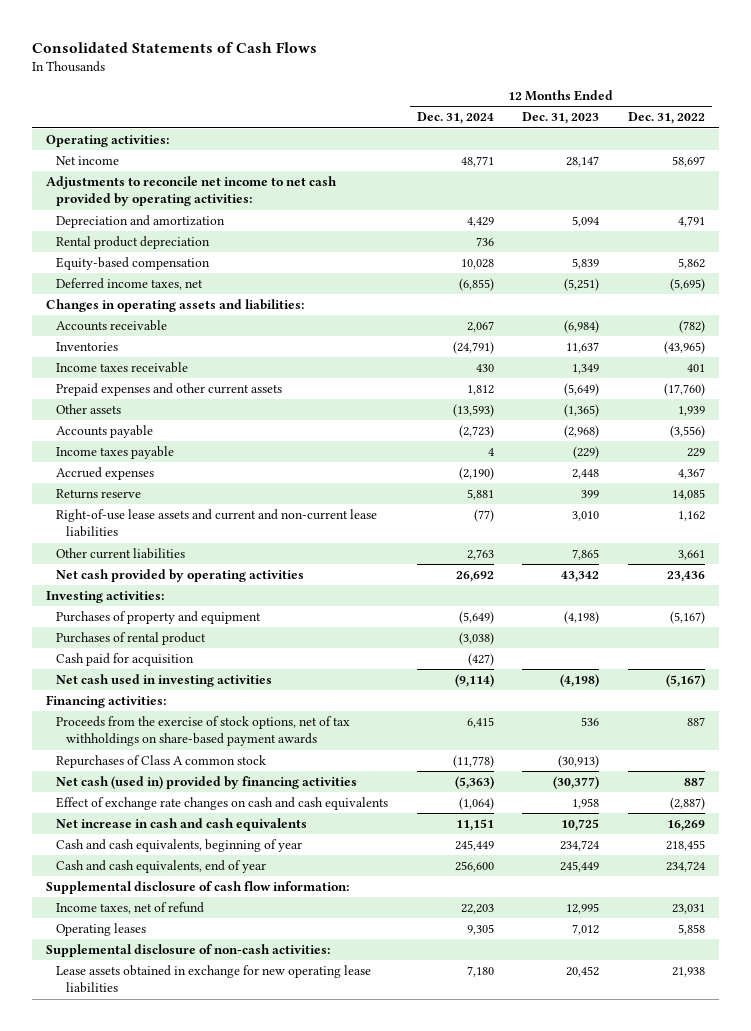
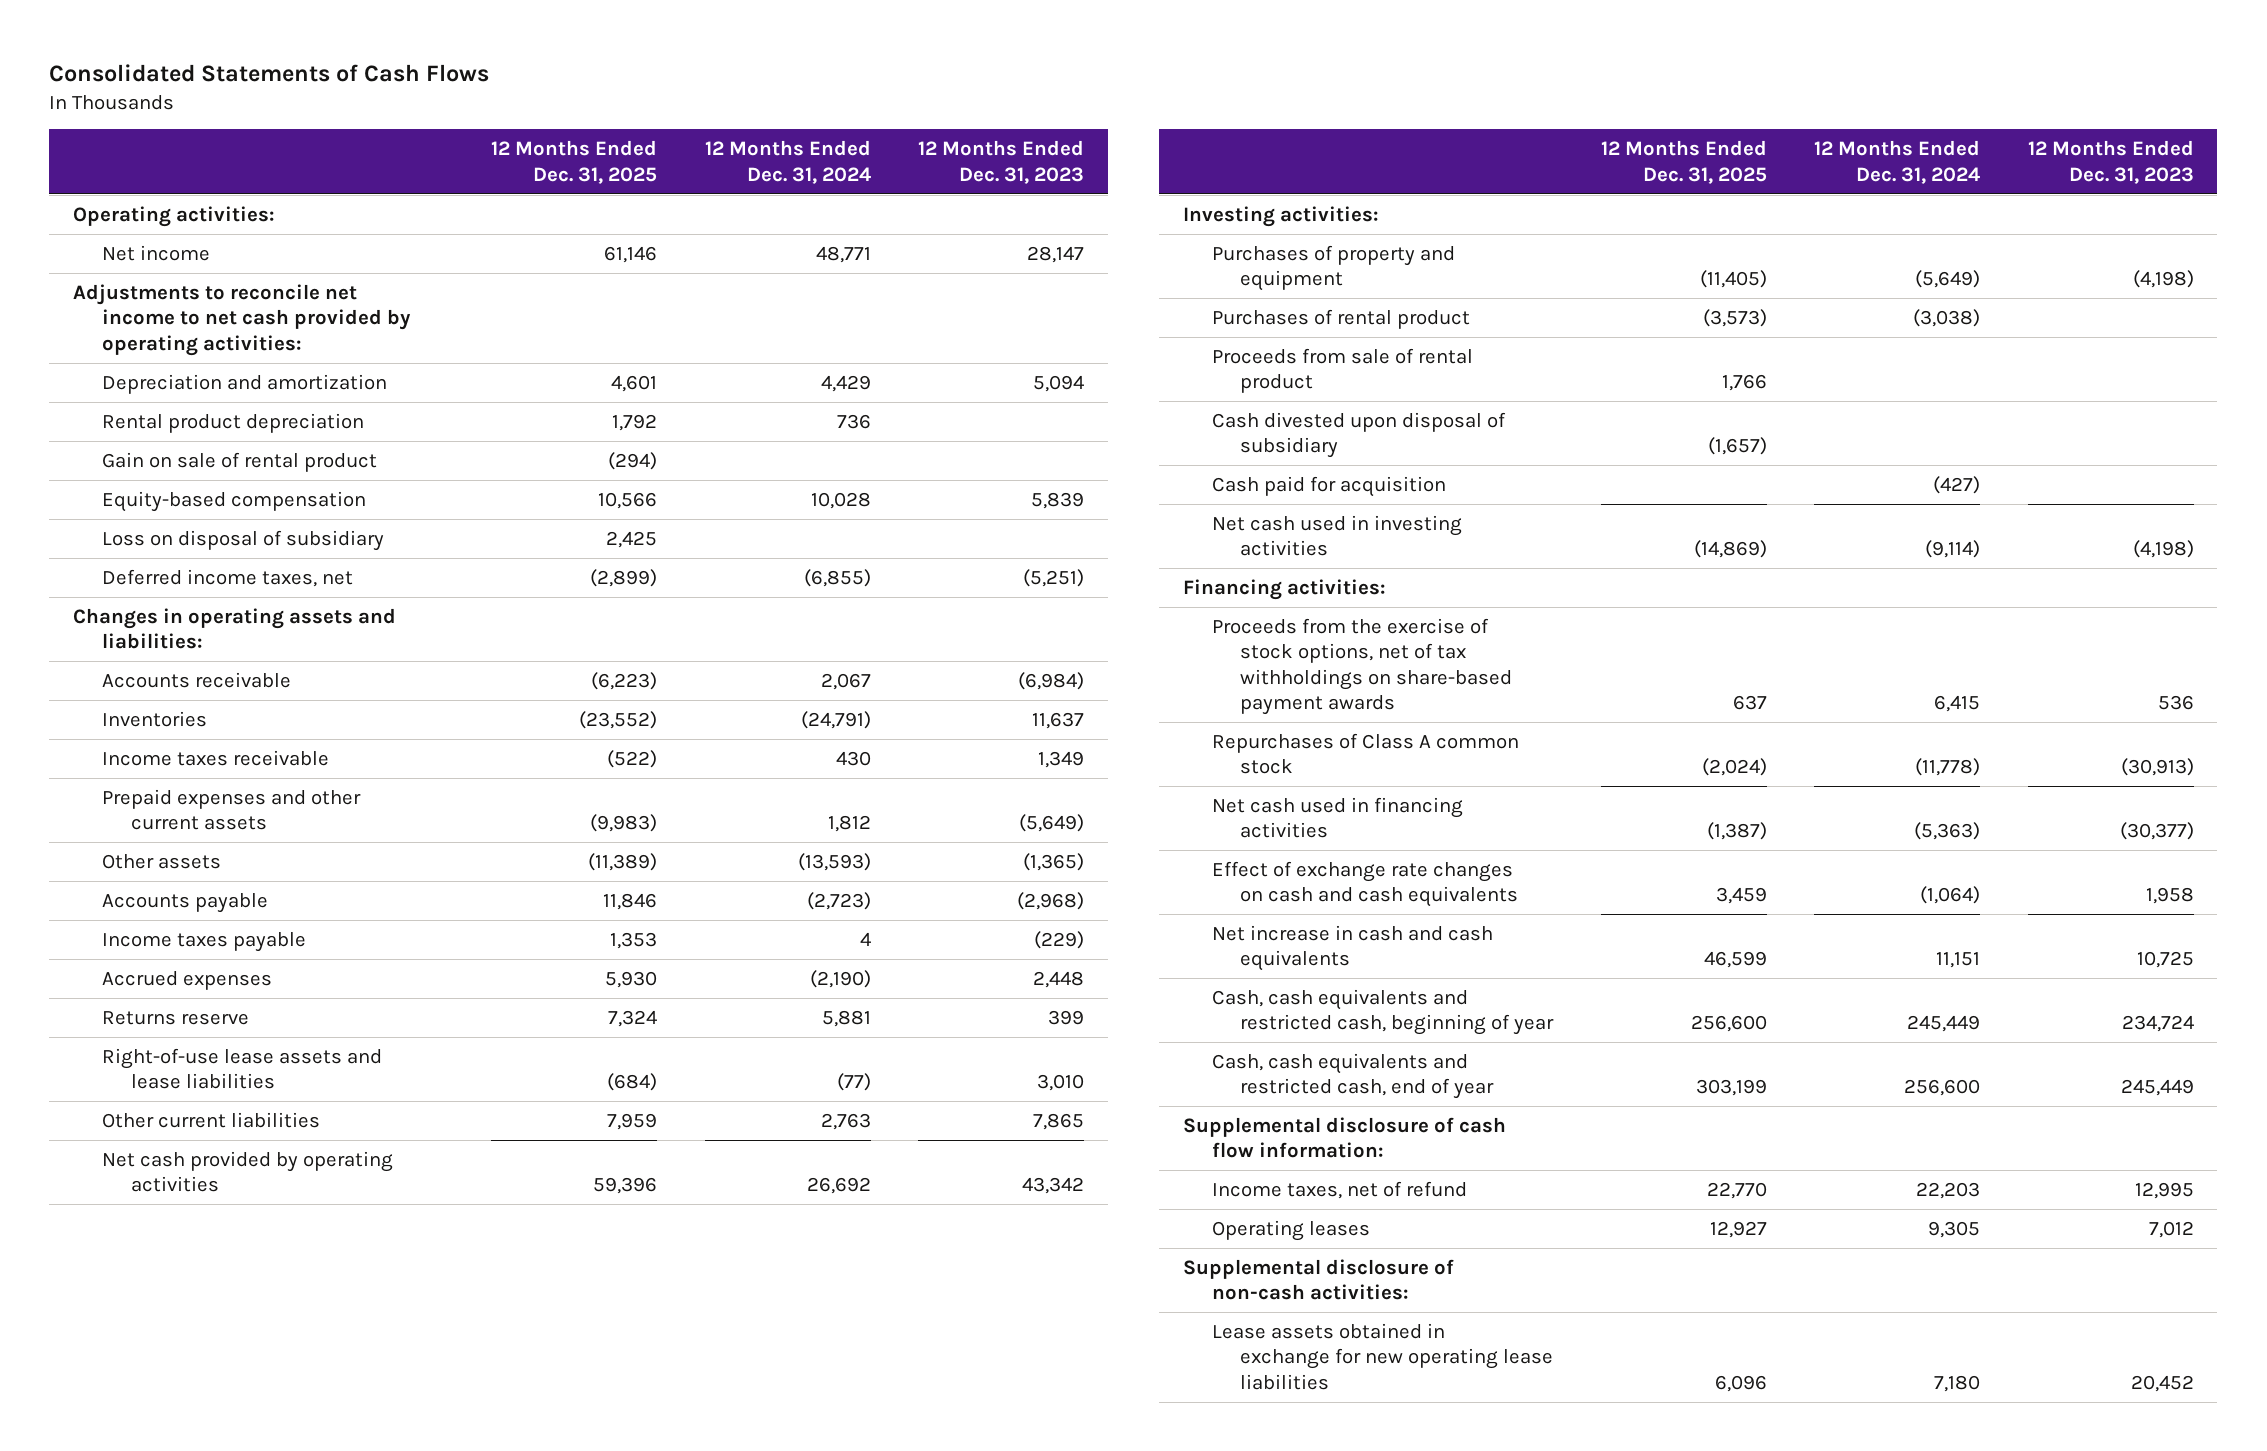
- | 12 Months Ended Dec. 31, 2024 | 12 Months Ended Dec. 31, 2023 | 12 Months Ended Dec. 31, 2022
+ | 12 Months Ended Dec. 31, 2025 | 12 Months Ended Dec. 31, 2024 | 12 Months Ended Dec. 31, 2023
+ Gain on sale of rental product | (294) | |
+ Loss on disposal of subsidiary | 2,425 | |
- Right-of-use lease assets and current and non-current lease liabilities | (77) | 3,010 | 1,162
+ Right-of-use lease assets and lease liabilities | (684) | (77) | 3,010
+ Proceeds from sale of rental product | 1,766 | |
+ Cash divested upon disposal of subsidiary | (1,657) | |
- Net cash (used in) provided by financing activities | (5,363) | (30,377) | 887
+ Net cash used in financing activities | (1,387) | (5,363) | (30,377)
- Cash and cash equivalents, beginning of year | 245,449 | 234,724 | 218,455
- Cash and cash equivalents, end of year | 256,600 | 245,449 | 234,724
+ Cash, cash equivalents and restricted cash, beginning of year | 256,600 | 245,449 | 234,724
+ Cash, cash equivalents and restricted cash, end of year | 303,199 | 256,600 | 245,449

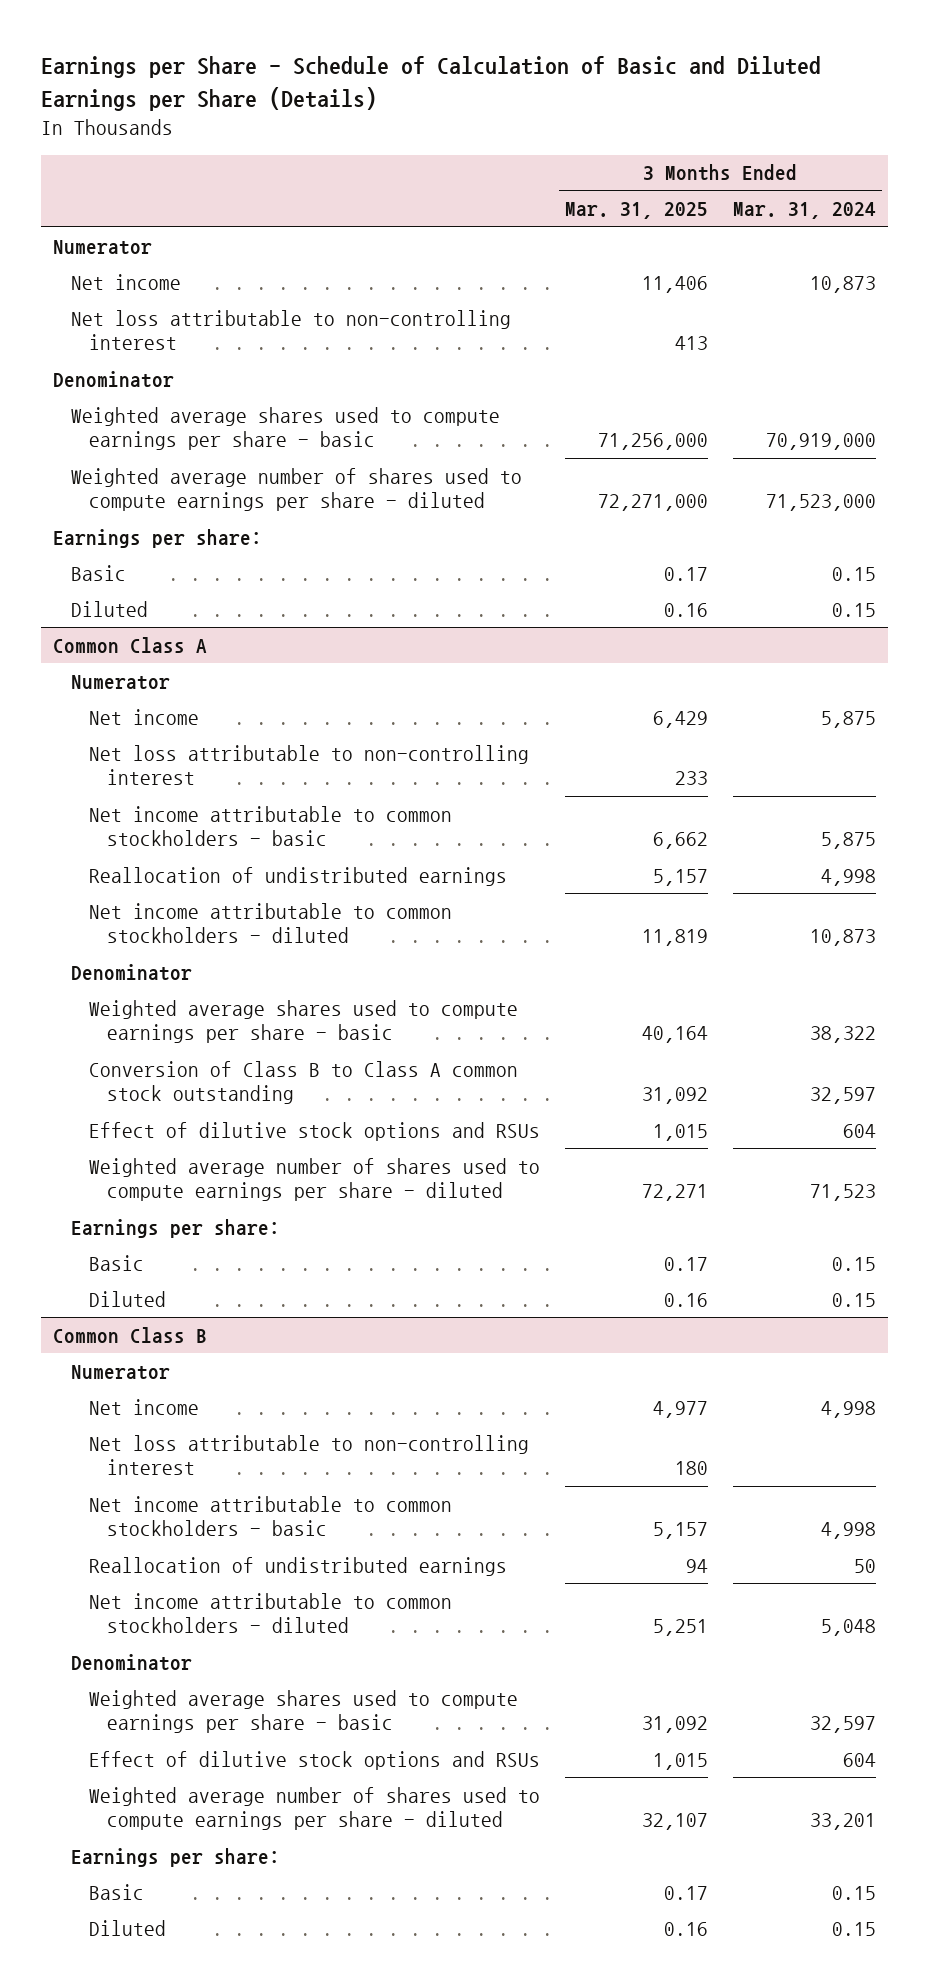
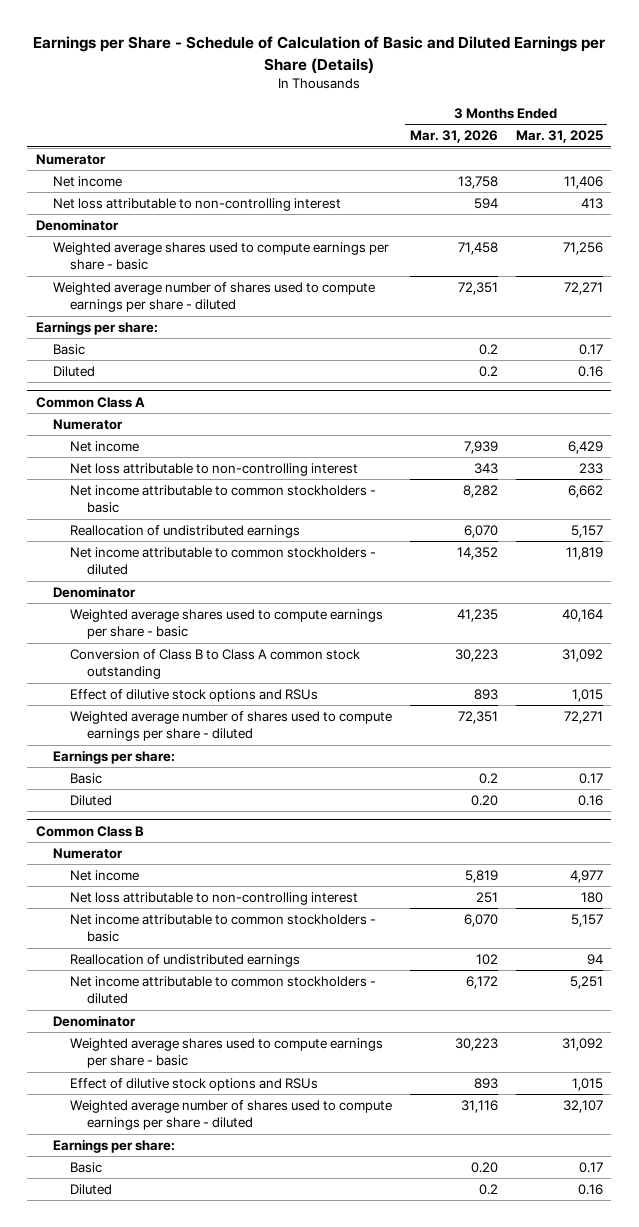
- | 3 Months Ended Mar. 31, 2025 | 3 Months Ended Mar. 31, 2024
+ | 3 Months Ended Mar. 31, 2026 | 3 Months Ended Mar. 31, 2025
- Weighted average shares used to compute earnings per share - basic | 71,256,000 | 70,919,000
- Weighted average number of shares used to compute earnings per share - diluted | 72,271,000 | 71,523,000
+ Weighted average shares used to compute earnings per share - basic | 71,458 | 71,256
+ Weighted average number of shares used to compute earnings per share - diluted | 72,351 | 72,271

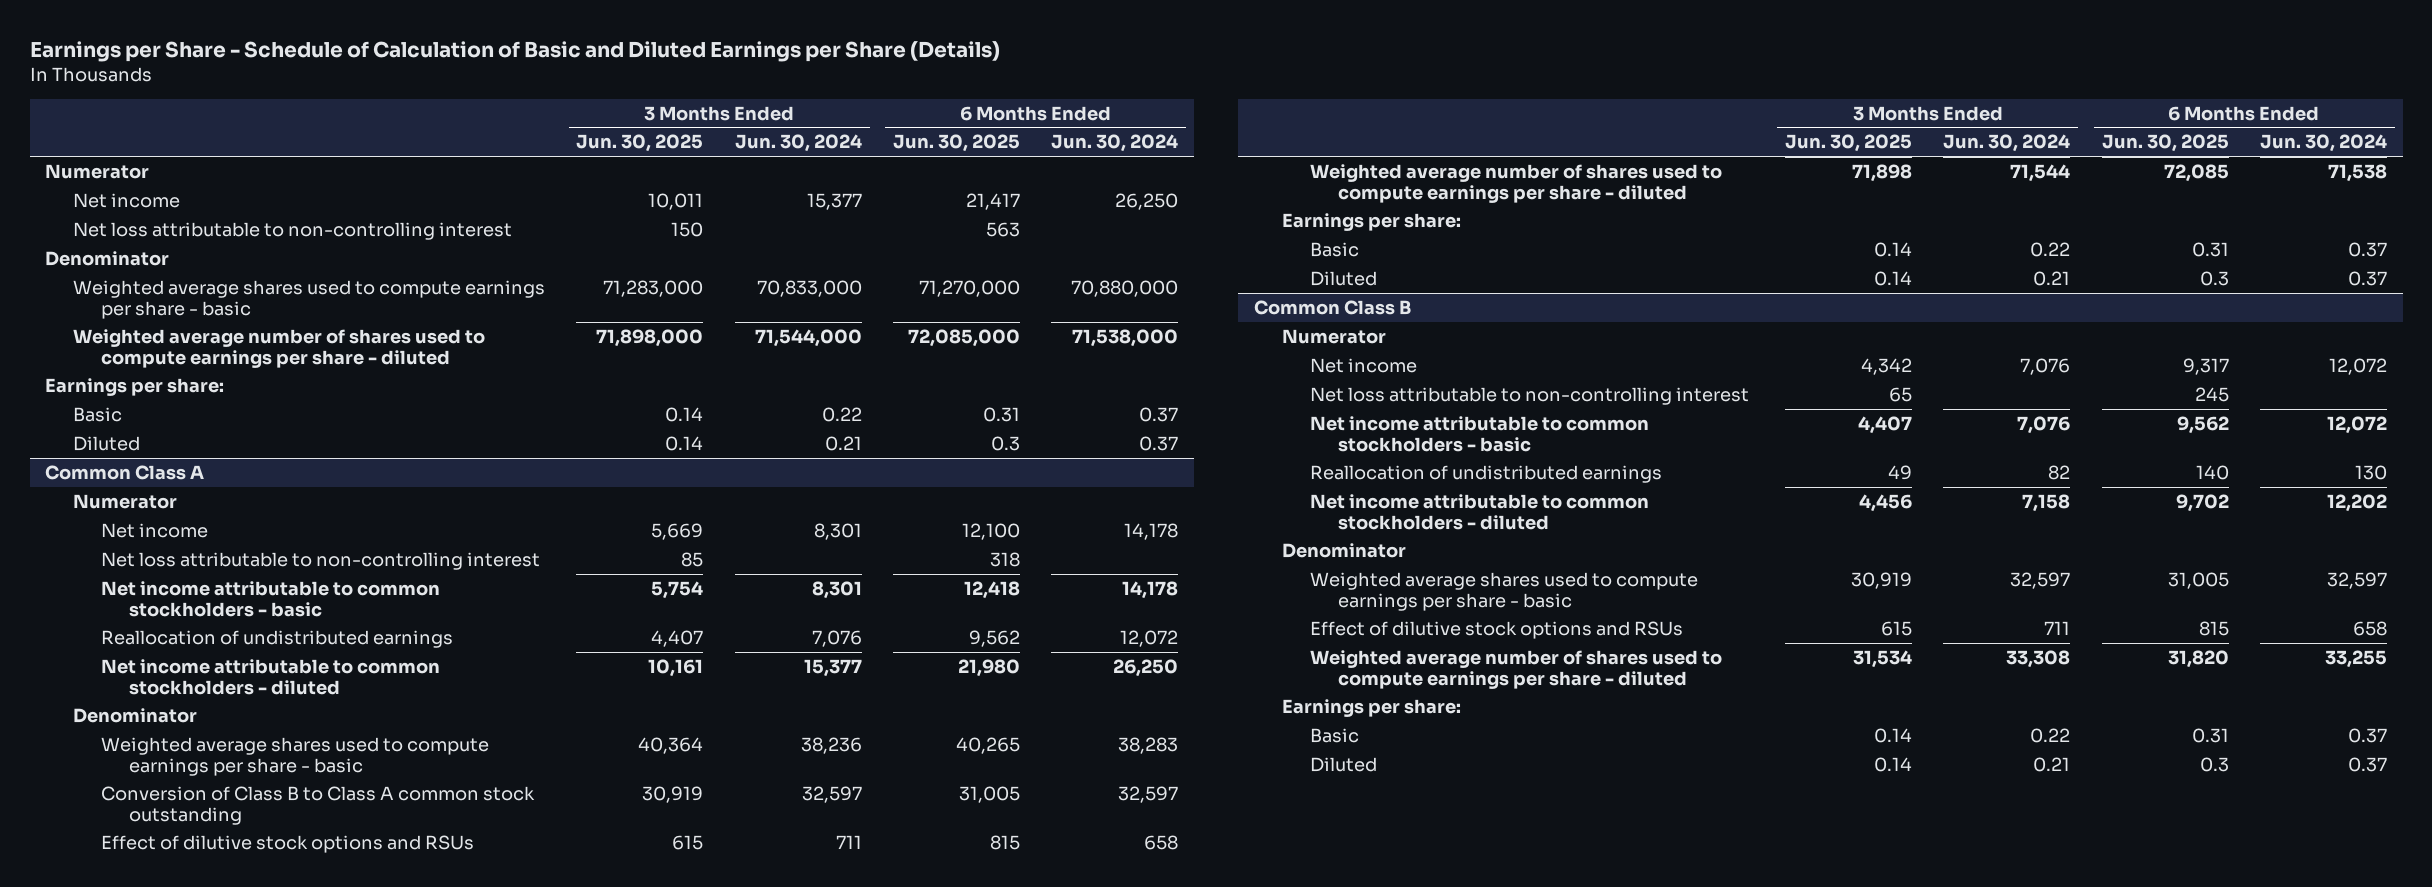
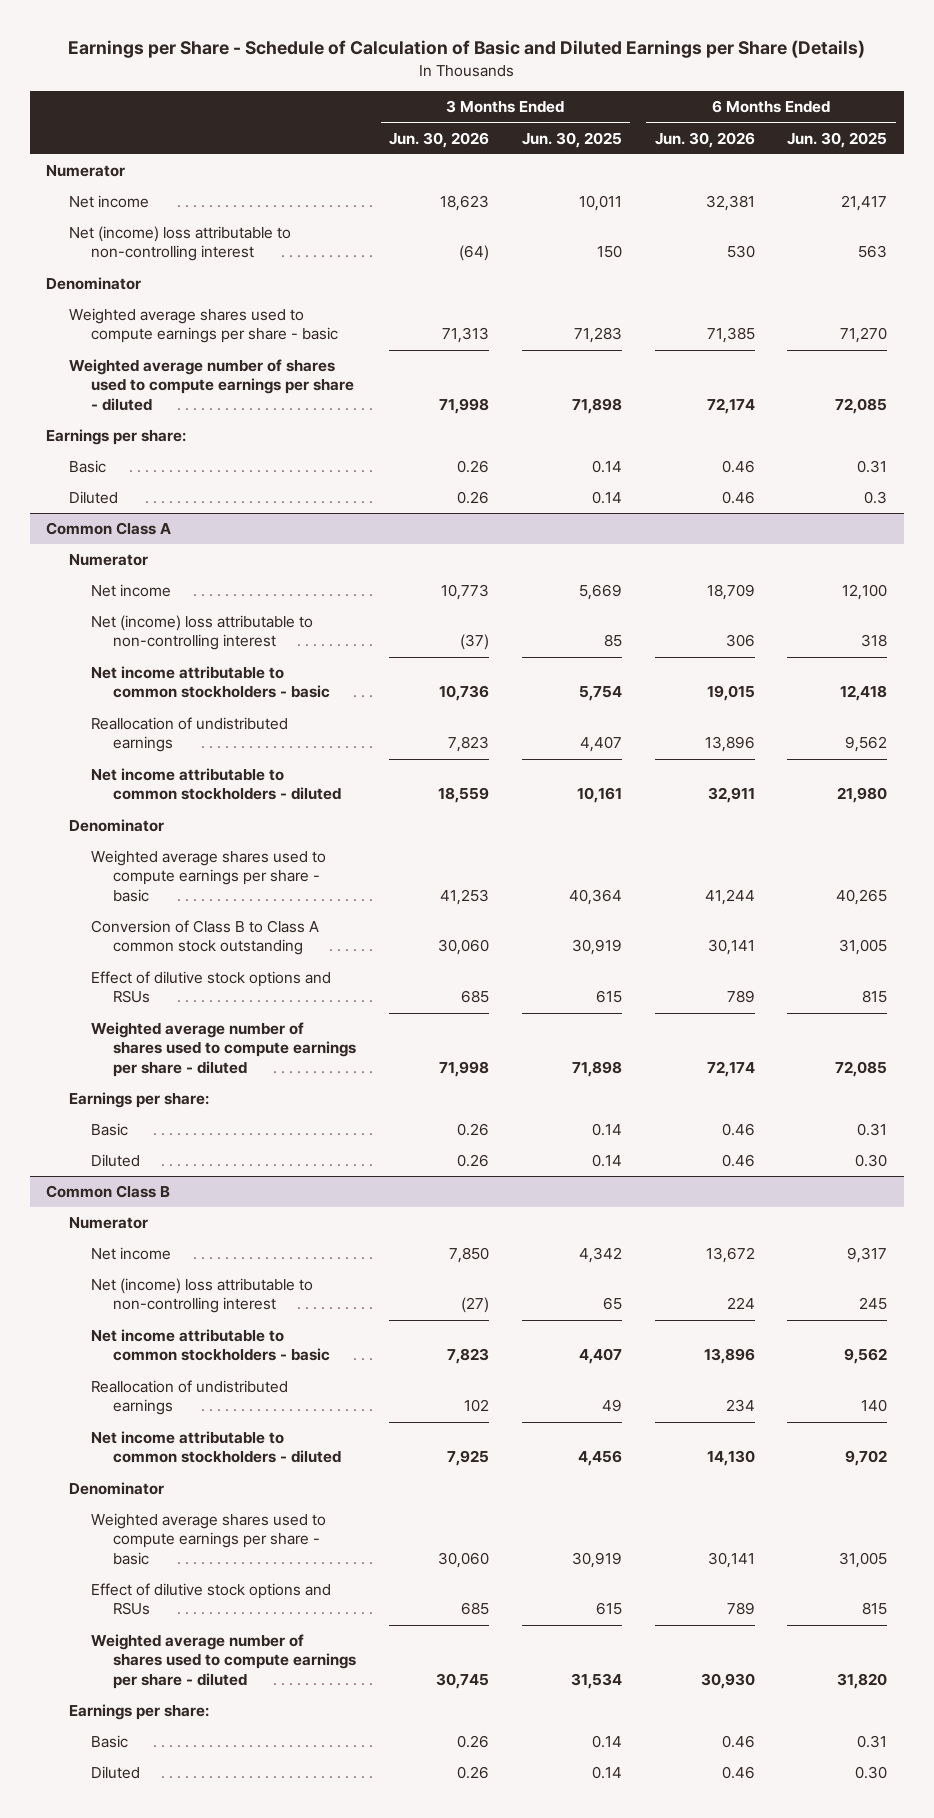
- | 3 Months Ended Jun. 30, 2025 | 3 Months Ended Jun. 30, 2024 | 6 Months Ended Jun. 30, 2025 | 6 Months Ended Jun. 30, 2024
+ | 3 Months Ended Jun. 30, 2026 | 3 Months Ended Jun. 30, 2025 | 6 Months Ended Jun. 30, 2026 | 6 Months Ended Jun. 30, 2025
- Net loss attributable to non-controlling interest | 150 | | 563 |
+ Net (income) loss attributable to non-controlling interest | (64) | 150 | 530 | 563
- Weighted average shares used to compute earnings per share - basic | 71,283,000 | 70,833,000 | 71,270,000 | 70,880,000
- Weighted average number of shares used to compute earnings per share - diluted | 71,898,000 | 71,544,000 | 72,085,000 | 71,538,000
+ Weighted average shares used to compute earnings per share - basic | 71,313 | 71,283 | 71,385 | 71,270
+ Weighted average number of shares used to compute earnings per share - diluted | 71,998 | 71,898 | 72,174 | 72,085
@ Common Class A
- Net loss attributable to non-controlling interest | 85 | | 318 |
+ Net (income) loss attributable to non-controlling interest | (37) | 85 | 306 | 318
- Diluted | 0.14 | 0.21 | 0.3 | 0.37
+ Diluted | 0.26 | 0.14 | 0.46 | 0.30
@ Common Class B
- Net loss attributable to non-controlling interest | 65 | | 245 |
+ Net (income) loss attributable to non-controlling interest | (27) | 65 | 224 | 245
- Diluted | 0.14 | 0.21 | 0.3 | 0.37
+ Diluted | 0.26 | 0.14 | 0.46 | 0.30

